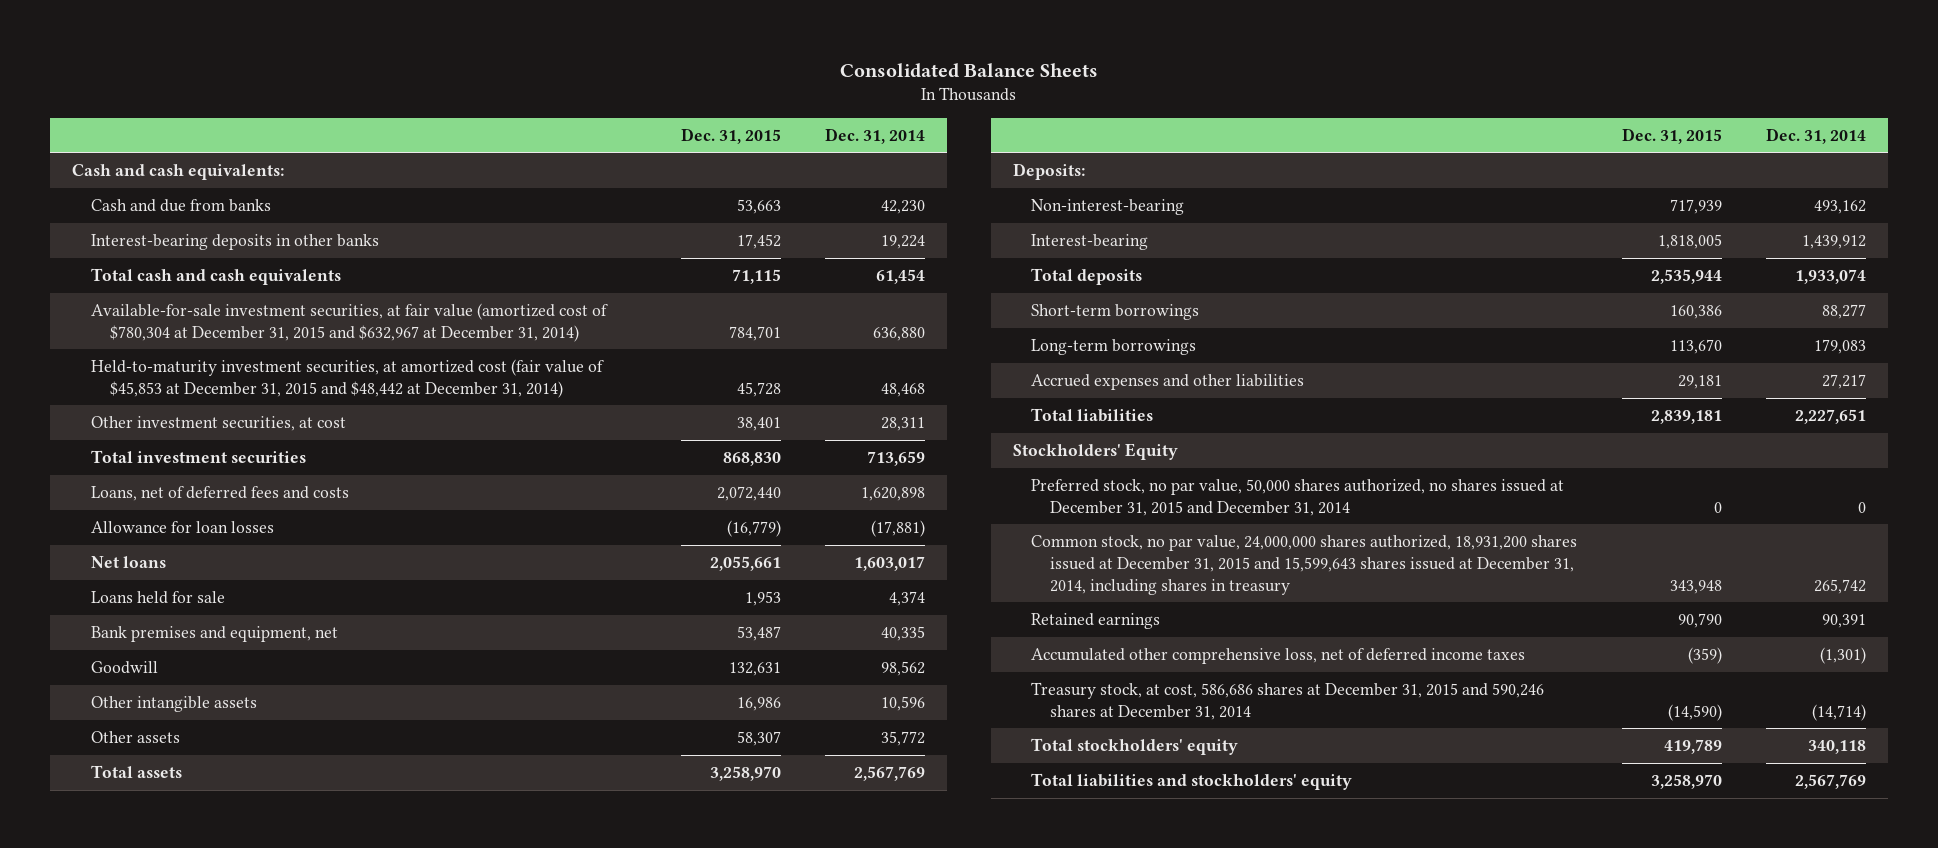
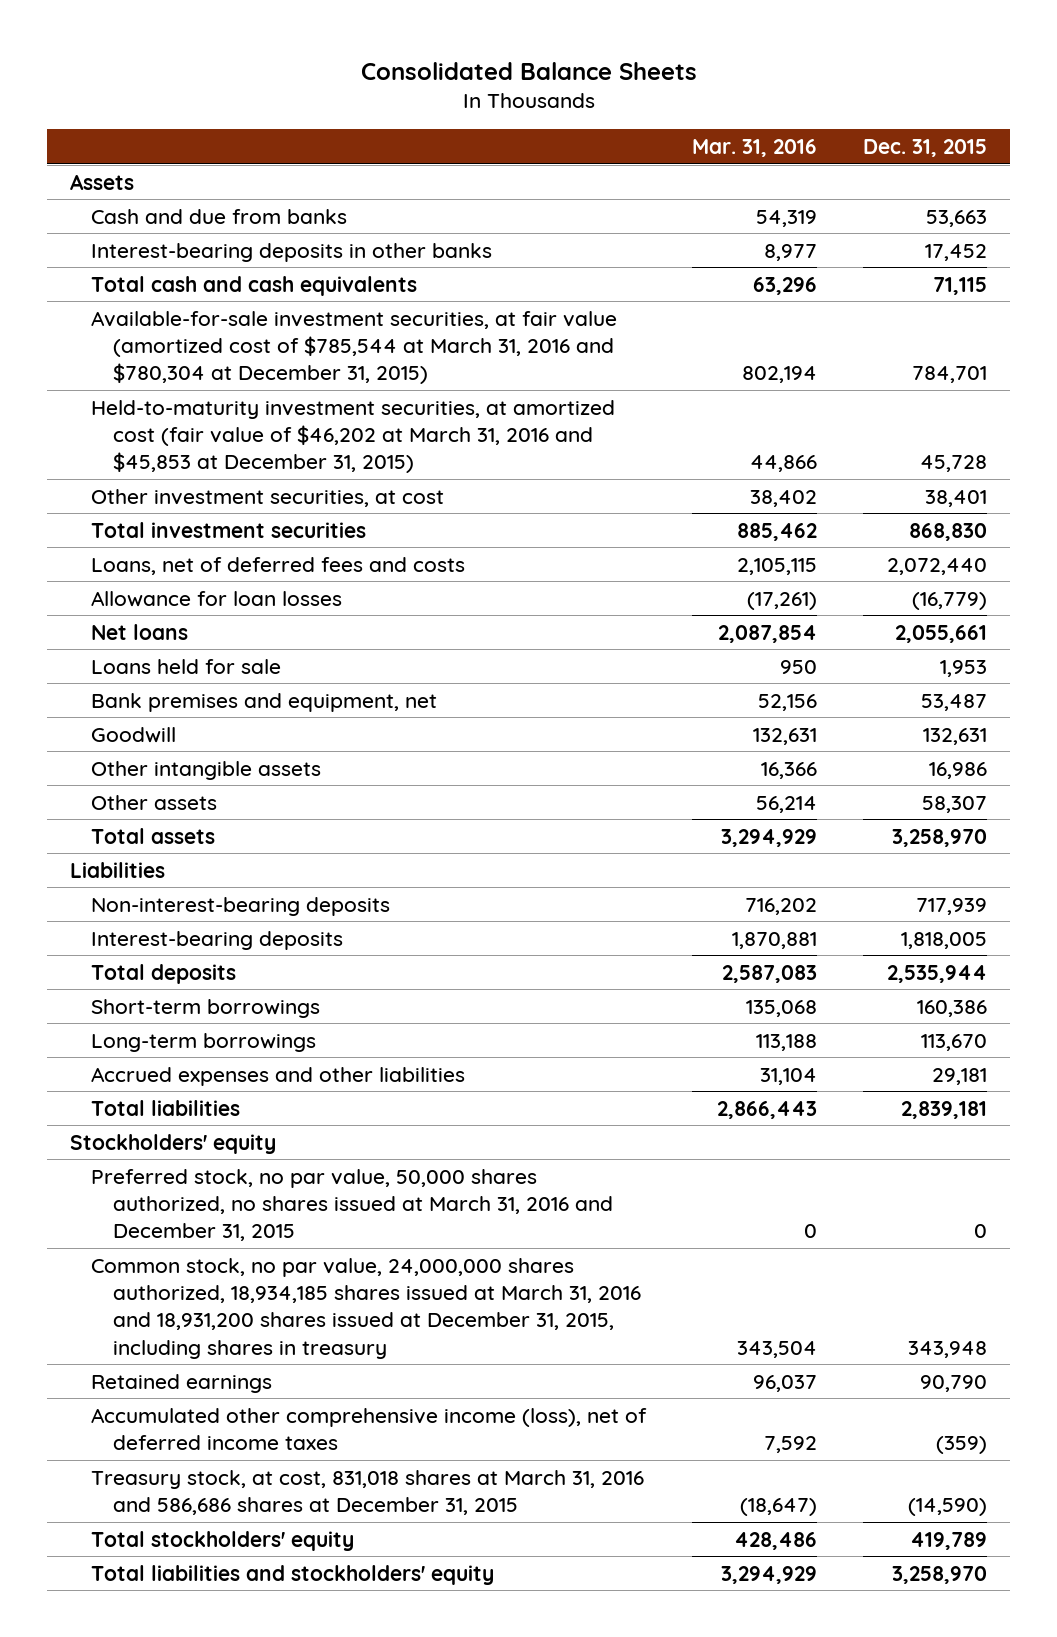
- | Dec. 31, 2015 | Dec. 31, 2014
+ | Mar. 31, 2016 | Dec. 31, 2015
- Cash and cash equivalents:
+ Assets
- Available-for-sale investment securities, at fair value (amortized cost of $780,304 at December 31, 2015 and $632,967 at December 31, 2014) | 784,701 | 636,880
- Held-to-maturity investment securities, at amortized cost (fair value of $45,853 at December 31, 2015 and $48,442 at December 31, 2014) | 45,728 | 48,468
+ Available-for-sale investment securities, at fair value (amortized cost of $785,544 at March 31, 2016 and $780,304 at December 31, 2015) | 802,194 | 784,701
+ Held-to-maturity investment securities, at amortized cost (fair value of $46,202 at March 31, 2016 and $45,853 at December 31, 2015) | 44,866 | 45,728
- Deposits:
- Non-interest-bearing | 717,939 | 493,162
- Interest-bearing | 1,818,005 | 1,439,912
+ Liabilities
+ Non-interest-bearing deposits | 716,202 | 717,939
+ Interest-bearing deposits | 1,870,881 | 1,818,005
- Stockholders' Equity
- Preferred stock, no par value, 50,000 shares authorized, no shares issued at December 31, 2015 and December 31, 2014 | 0 | 0
- Common stock, no par value, 24,000,000 shares authorized, 18,931,200 shares issued at December 31, 2015 and 15,599,643 shares issued at December 31, 2014, including shares in treasury | 343,948 | 265,742
+ Stockholders' equity
+ Preferred stock, no par value, 50,000 shares authorized, no shares issued at March 31, 2016 and December 31, 2015 | 0 | 0
+ Common stock, no par value, 24,000,000 shares authorized, 18,934,185 shares issued at March 31, 2016 and 18,931,200 shares issued at December 31, 2015, including shares in treasury | 343,504 | 343,948
- Accumulated other comprehensive loss, net of deferred income taxes | (359) | (1,301)
- Treasury stock, at cost, 586,686 shares at December 31, 2015 and 590,246 shares at December 31, 2014 | (14,590) | (14,714)
+ Accumulated other comprehensive income (loss), net of deferred income taxes | 7,592 | (359)
+ Treasury stock, at cost, 831,018 shares at March 31, 2016 and 586,686 shares at December 31, 2015 | (18,647) | (14,590)

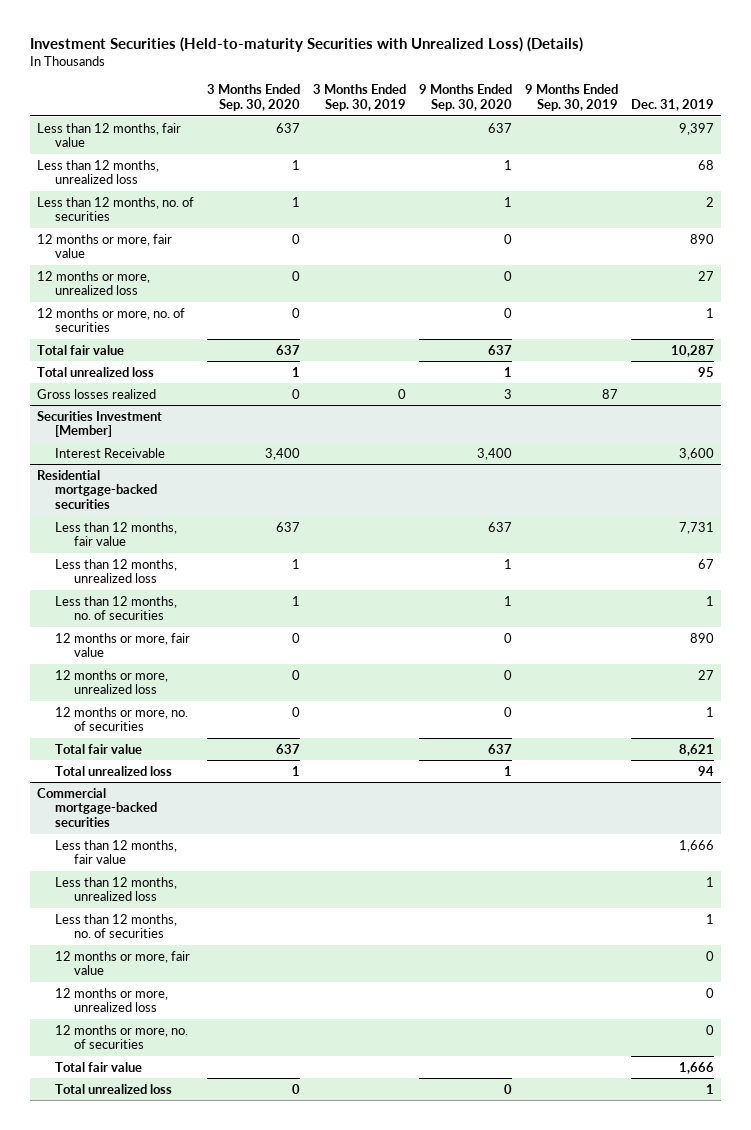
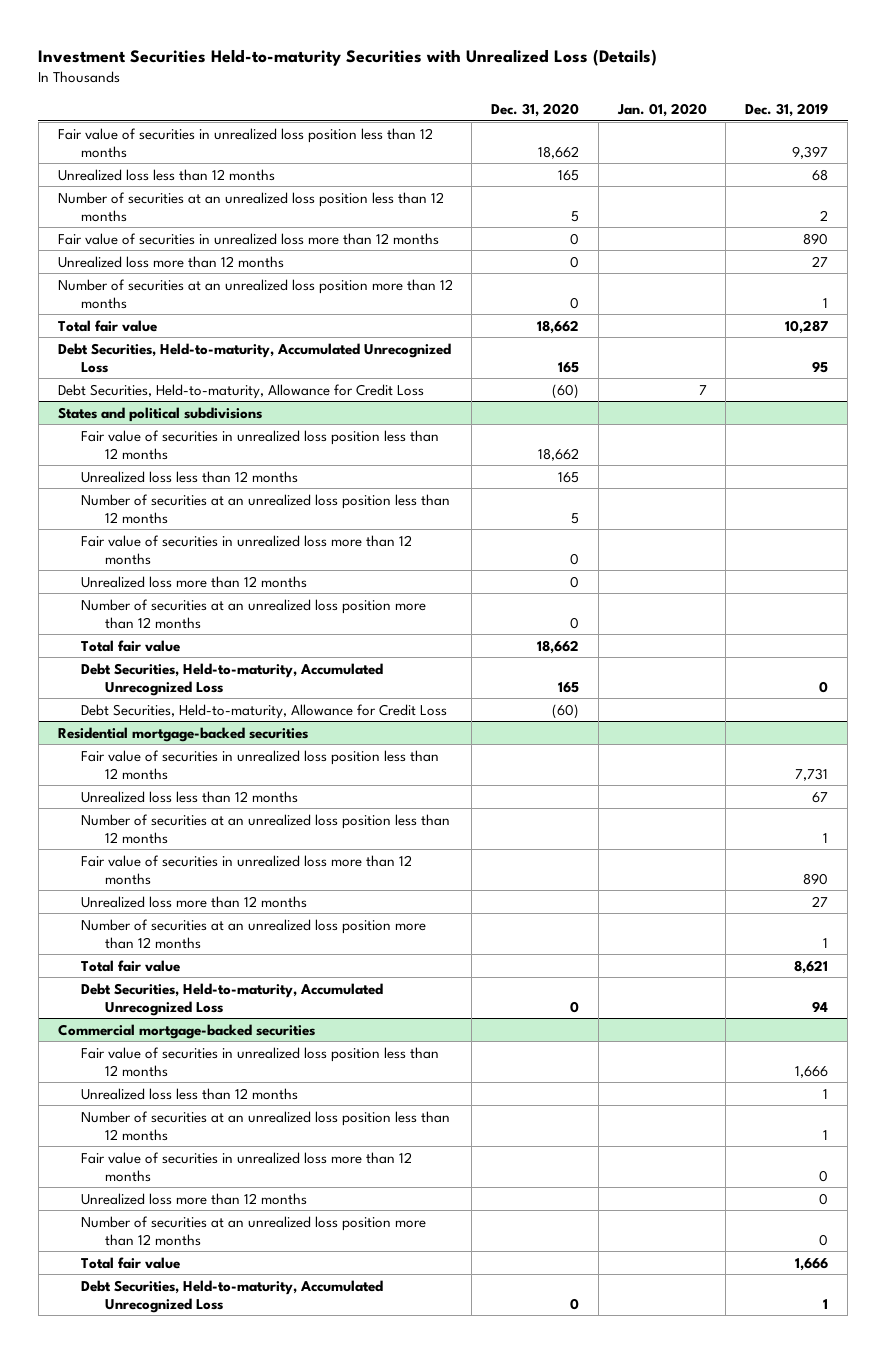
- Investment Securities (Held-to-maturity Securities with Unrealized Loss) (Details)
+ Investment Securities Held-to-maturity Securities with Unrealized Loss (Details)
- | 3 Months Ended Sep. 30, 2020 | 3 Months Ended Sep. 30, 2019 | 9 Months Ended Sep. 30, 2020 | 9 Months Ended Sep. 30, 2019 | Dec. 31, 2019
+ | Dec. 31, 2020 | Jan. 01, 2020 | Dec. 31, 2019
- Less than 12 months, fair value | 637 | | 637 | | 9,397
- Less than 12 months, unrealized loss | 1 | | 1 | | 68
- Less than 12 months, no. of securities | 1 | | 1 | | 2
- 12 months or more, fair value | 0 | | 0 | | 890
- 12 months or more, unrealized loss | 0 | | 0 | | 27
- 12 months or more, no. of securities | 0 | | 0 | | 1
+ Fair value of securities in unrealized loss position less than 12 months | 18,662 | | 9,397
+ Unrealized loss less than 12 months | 165 | | 68
+ Number of securities at an unrealized loss position less than 12 months | 5 | | 2
+ Fair value of securities in unrealized loss more than 12 months | 0 | | 890
+ Unrealized loss more than 12 months | 0 | | 27
+ Number of securities at an unrealized loss position more than 12 months | 0 | | 1
- Total unrealized loss | 1 | | 1 | | 95
- Gross losses realized | 0 | 0 | 3 | 87 |
- Securities Investment [Member]
- Interest Receivable | 3,400 | | 3,400 | | 3,600
+ Debt Securities, Held-to-maturity, Accumulated Unrecognized Loss | 165 | | 95
+ Debt Securities, Held-to-maturity, Allowance for Credit Loss | (60) | 7 |
+ States and political subdivisions
+ Fair value of securities in unrealized loss position less than 12 months | 18,662 | |
+ Unrealized loss less than 12 months | 165 | |
+ Number of securities at an unrealized loss position less than 12 months | 5 | |
+ Fair value of securities in unrealized loss more than 12 months | 0 | |
+ Unrealized loss more than 12 months | 0 | |
+ Number of securities at an unrealized loss position more than 12 months | 0 | |
+ Total fair value | 18,662 | |
+ Debt Securities, Held-to-maturity, Accumulated Unrecognized Loss | 165 | | 0
+ Debt Securities, Held-to-maturity, Allowance for Credit Loss | (60) | |
@ Residential mortgage-backed securities
- Less than 12 months, fair value | 637 | | 637 | | 7,731
- Less than 12 months, unrealized loss | 1 | | 1 | | 67
- Less than 12 months, no. of securities | 1 | | 1 | | 1
- 12 months or more, fair value | 0 | | 0 | | 890
- 12 months or more, unrealized loss | 0 | | 0 | | 27
- 12 months or more, no. of securities | 0 | | 0 | | 1
+ Fair value of securities in unrealized loss position less than 12 months | | | 7,731
+ Unrealized loss less than 12 months | | | 67
+ Number of securities at an unrealized loss position less than 12 months | | | 1
+ Fair value of securities in unrealized loss more than 12 months | | | 890
+ Unrealized loss more than 12 months | | | 27
+ Number of securities at an unrealized loss position more than 12 months | | | 1
- Total unrealized loss | 1 | | 1 | | 94
+ Debt Securities, Held-to-maturity, Accumulated Unrecognized Loss | 0 | | 94
@ Commercial mortgage-backed securities
- Less than 12 months, fair value | | | | | 1,666
- Less than 12 months, unrealized loss | | | | | 1
- Less than 12 months, no. of securities | | | | | 1
- 12 months or more, fair value | | | | | 0
- 12 months or more, unrealized loss | | | | | 0
- 12 months or more, no. of securities | | | | | 0
+ Fair value of securities in unrealized loss position less than 12 months | | | 1,666
+ Unrealized loss less than 12 months | | | 1
+ Number of securities at an unrealized loss position less than 12 months | | | 1
+ Fair value of securities in unrealized loss more than 12 months | | | 0
+ Unrealized loss more than 12 months | | | 0
+ Number of securities at an unrealized loss position more than 12 months | | | 0
- Total unrealized loss | 0 | | 0 | | 1
+ Debt Securities, Held-to-maturity, Accumulated Unrecognized Loss | 0 | | 1

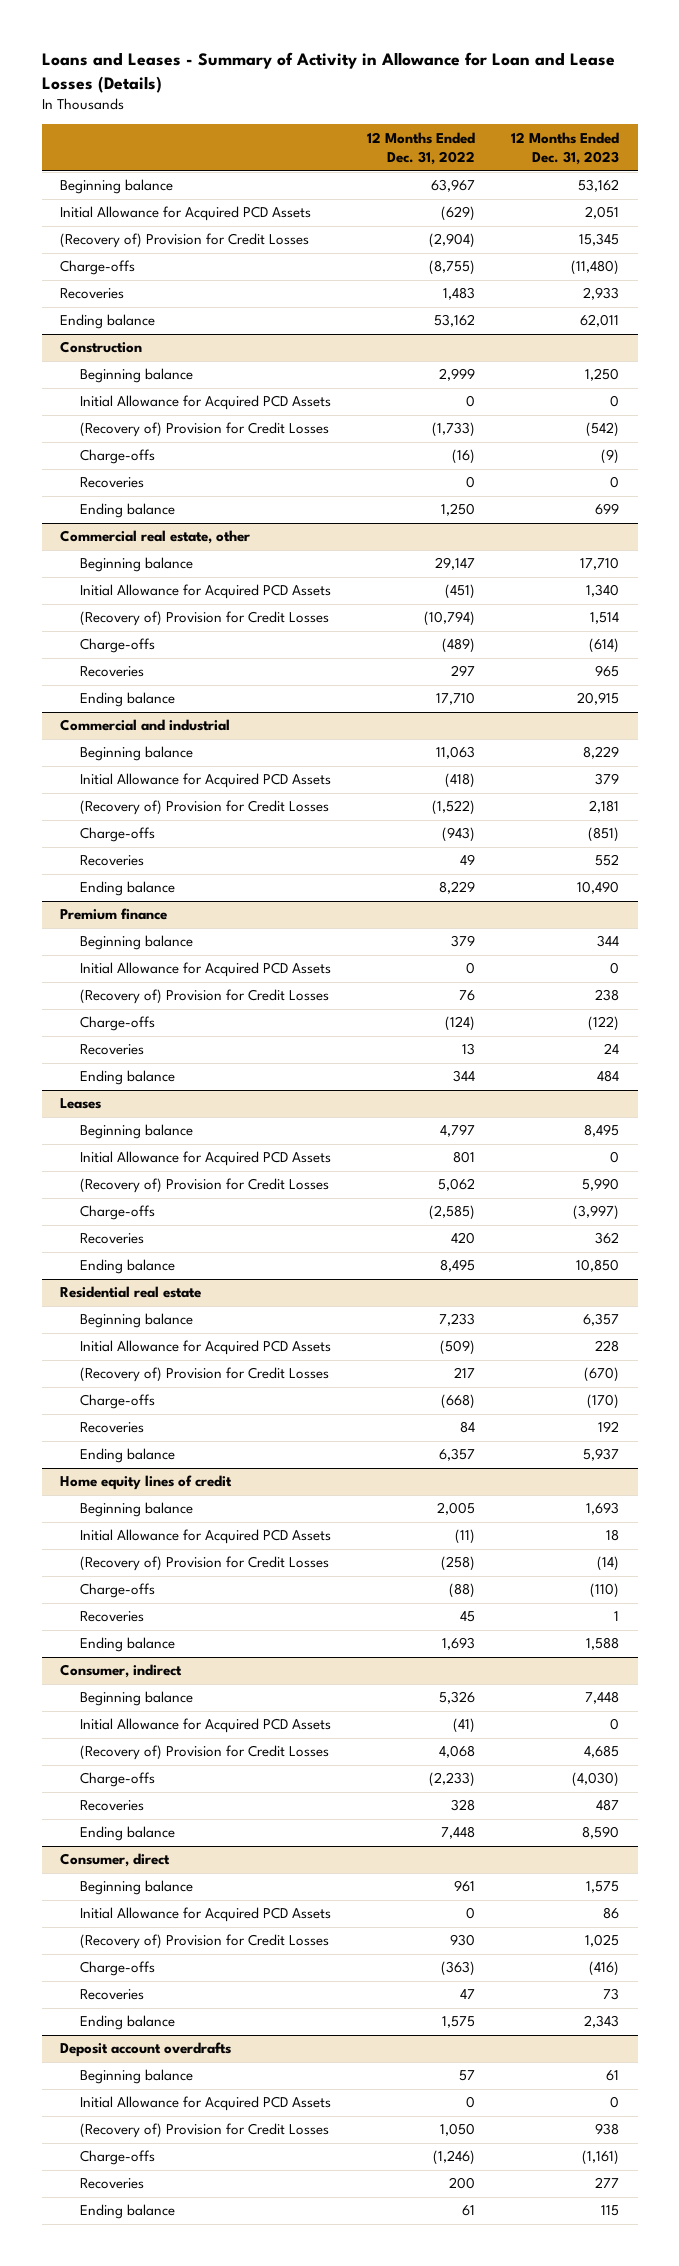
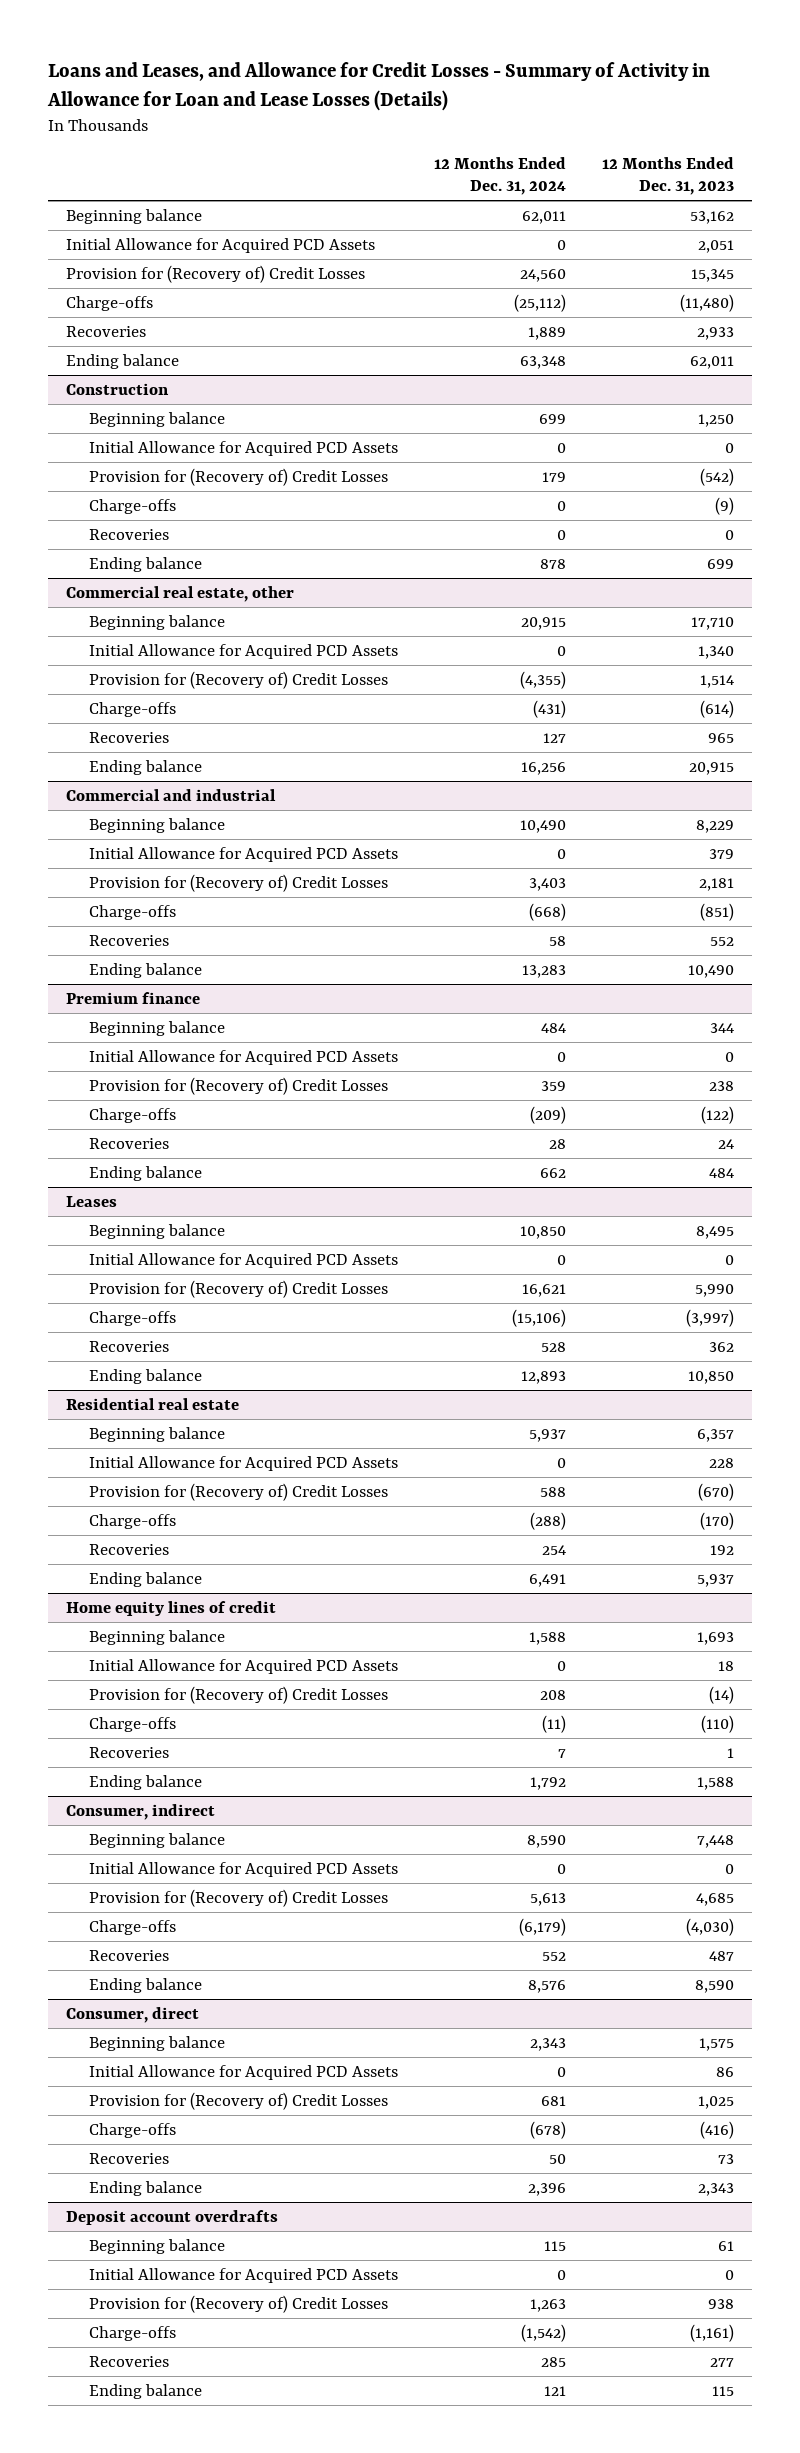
- Loans and Leases - Summary of Activity in Allowance for Loan and Lease Losses (Details)
+ Loans and Leases, and Allowance for Credit Losses - Summary of Activity in Allowance for Loan and Lease Losses (Details)
- | 12 Months Ended Dec. 31, 2022 | 12 Months Ended Dec. 31, 2023
+ | 12 Months Ended Dec. 31, 2024 | 12 Months Ended Dec. 31, 2023
- (Recovery of) Provision for Credit Losses | (2,904) | 15,345
+ Provision for (Recovery of) Credit Losses | 24,560 | 15,345
@ Construction
- (Recovery of) Provision for Credit Losses | (1,733) | (542)
+ Provision for (Recovery of) Credit Losses | 179 | (542)
@ Commercial real estate, other
- (Recovery of) Provision for Credit Losses | (10,794) | 1,514
+ Provision for (Recovery of) Credit Losses | (4,355) | 1,514
@ Commercial and industrial
- (Recovery of) Provision for Credit Losses | (1,522) | 2,181
+ Provision for (Recovery of) Credit Losses | 3,403 | 2,181
@ Premium finance
- (Recovery of) Provision for Credit Losses | 76 | 238
+ Provision for (Recovery of) Credit Losses | 359 | 238
@ Leases
- (Recovery of) Provision for Credit Losses | 5,062 | 5,990
+ Provision for (Recovery of) Credit Losses | 16,621 | 5,990
@ Residential real estate
- (Recovery of) Provision for Credit Losses | 217 | (670)
+ Provision for (Recovery of) Credit Losses | 588 | (670)
@ Home equity lines of credit
- (Recovery of) Provision for Credit Losses | (258) | (14)
+ Provision for (Recovery of) Credit Losses | 208 | (14)
@ Consumer, indirect
- (Recovery of) Provision for Credit Losses | 4,068 | 4,685
+ Provision for (Recovery of) Credit Losses | 5,613 | 4,685
@ Consumer, direct
- (Recovery of) Provision for Credit Losses | 930 | 1,025
+ Provision for (Recovery of) Credit Losses | 681 | 1,025
@ Deposit account overdrafts
- (Recovery of) Provision for Credit Losses | 1,050 | 938
+ Provision for (Recovery of) Credit Losses | 1,263 | 938

